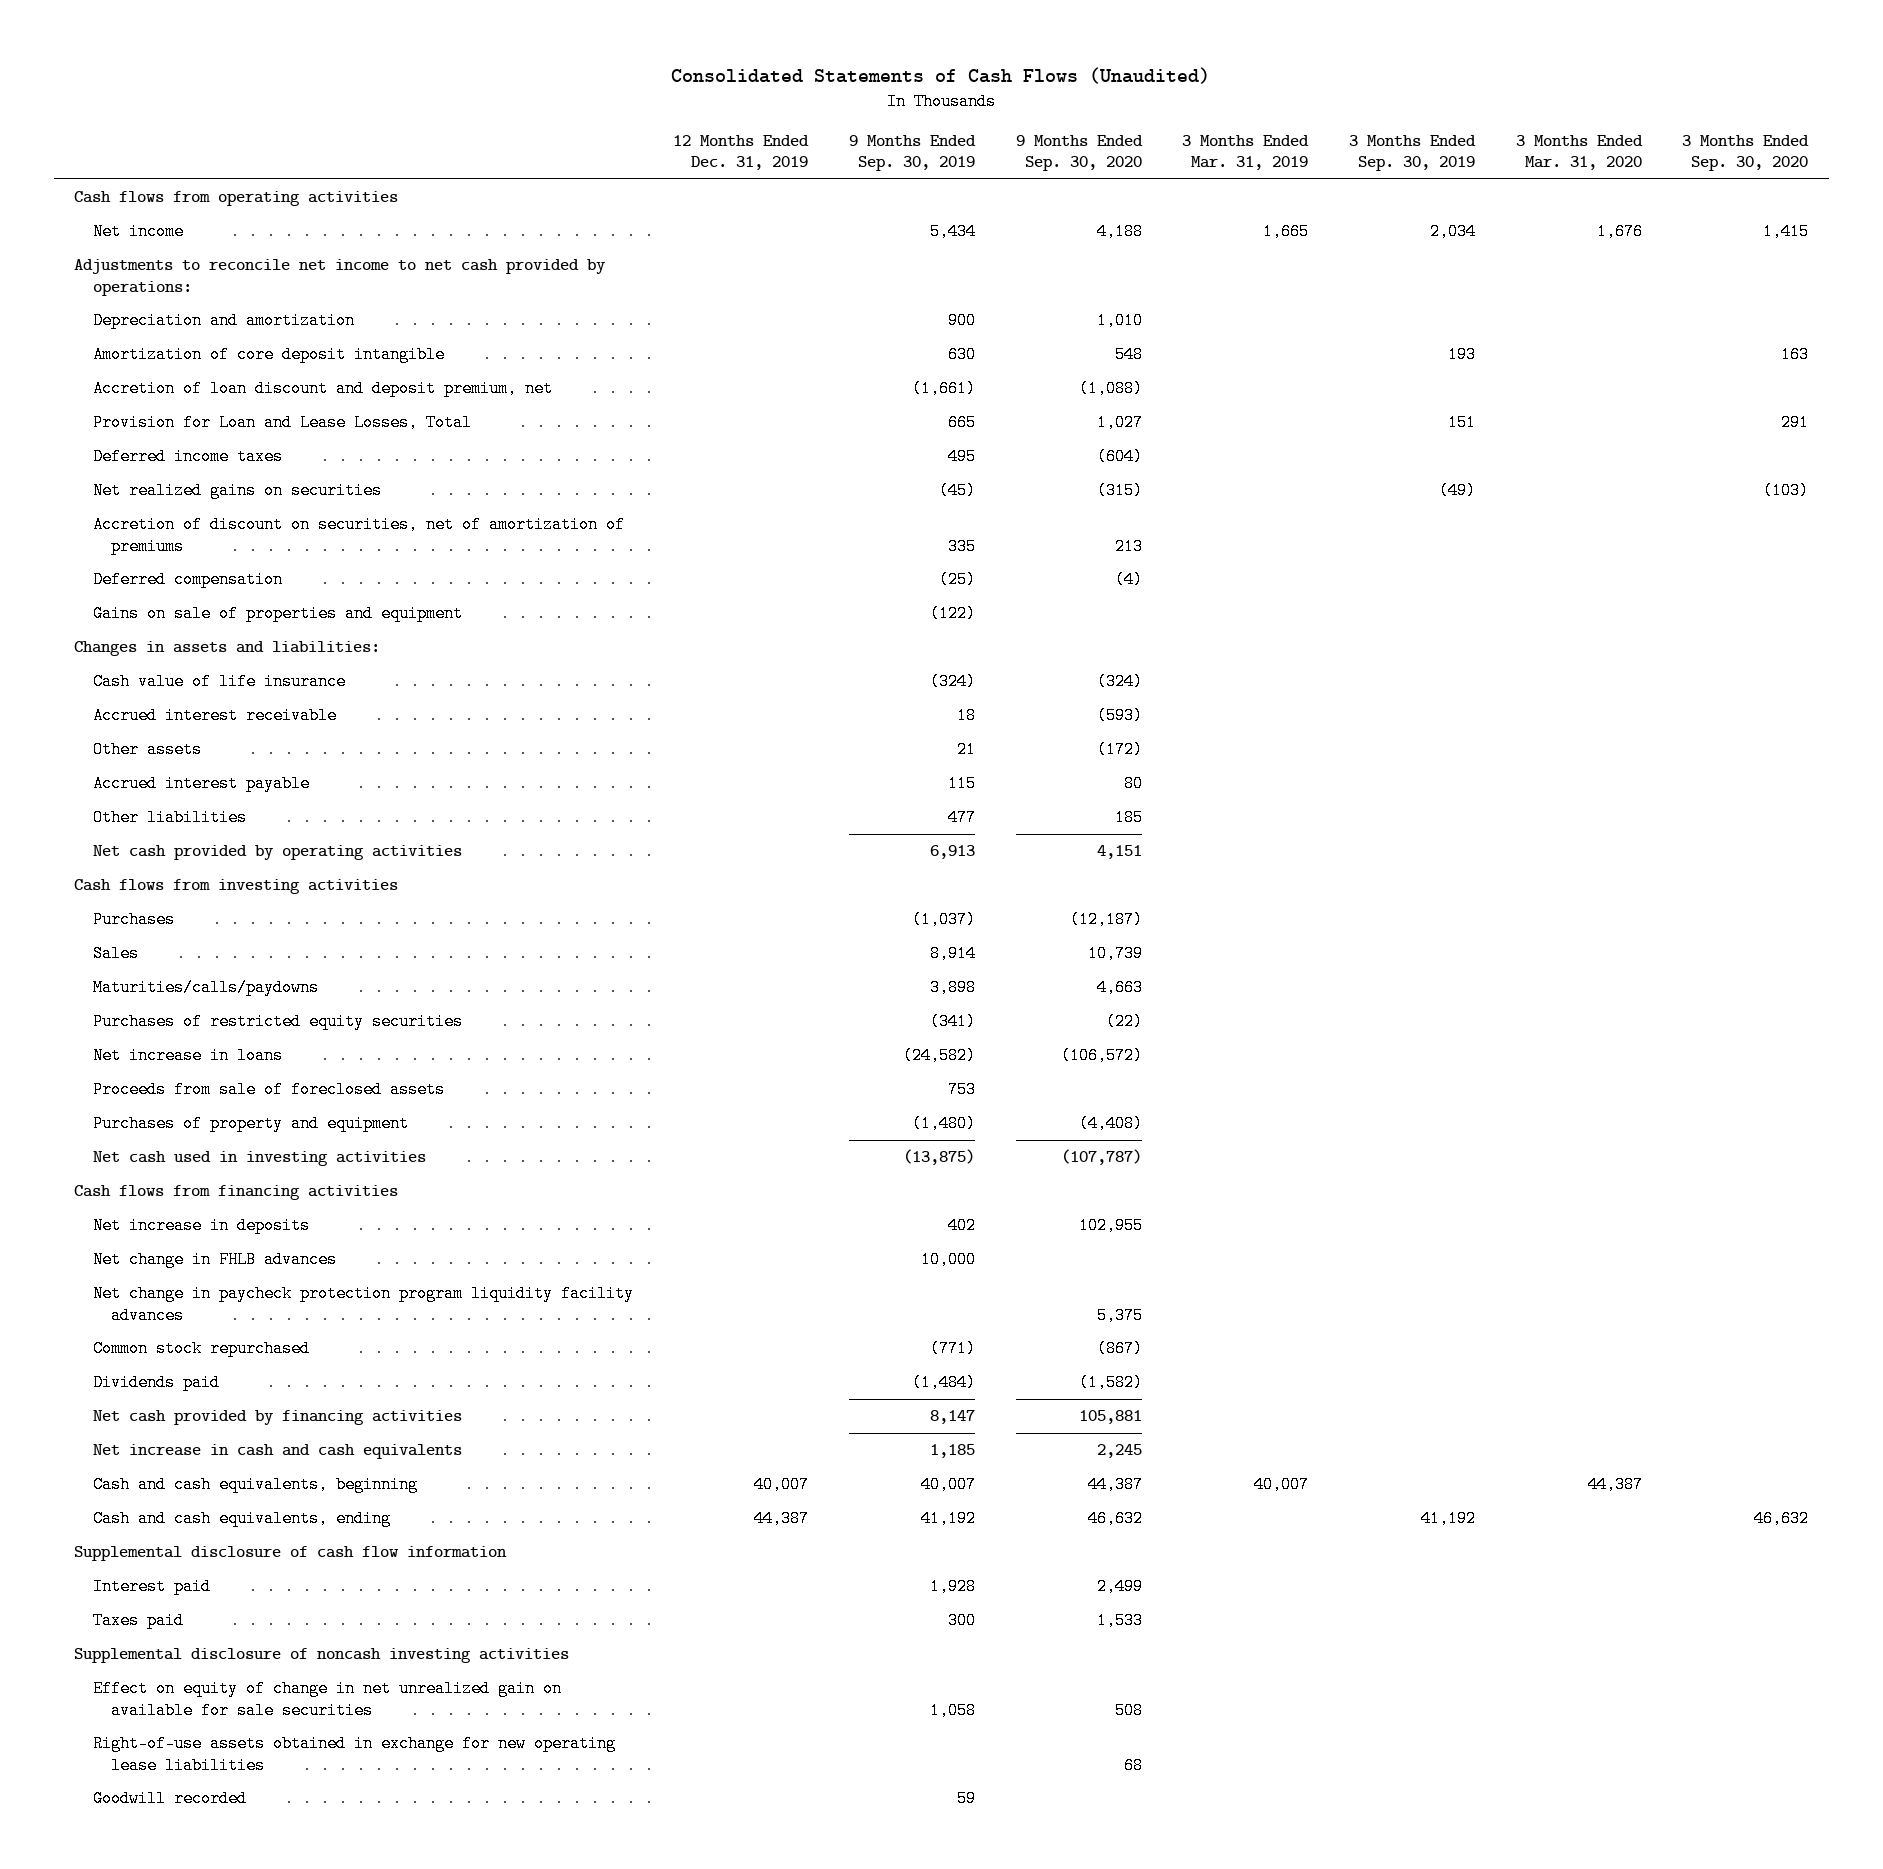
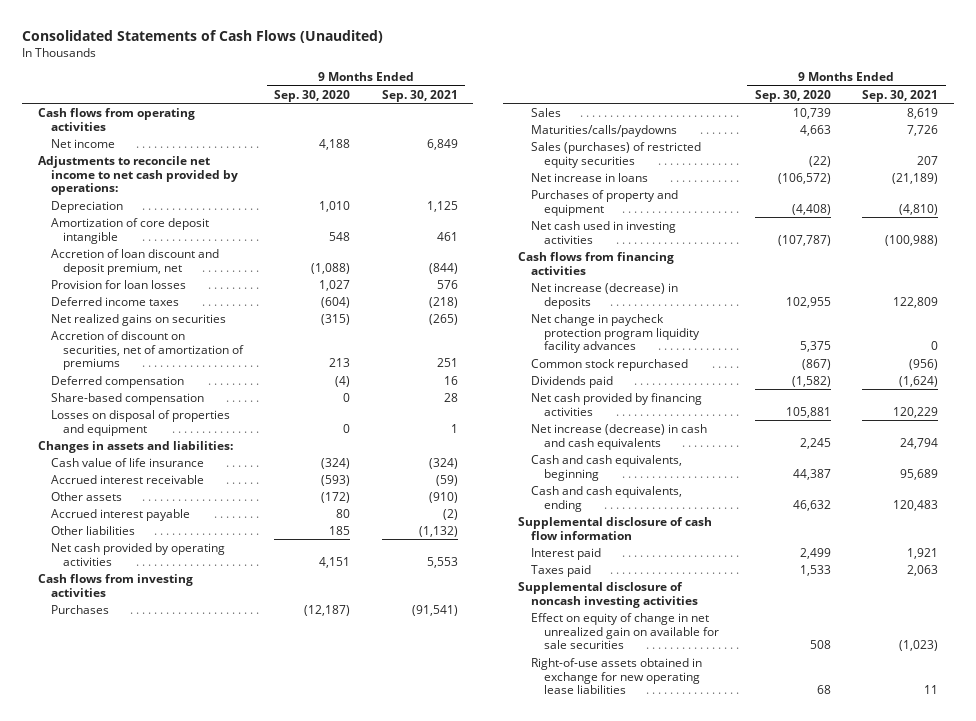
- | 12 Months Ended Dec. 31, 2019 | 9 Months Ended Sep. 30, 2019 | 9 Months Ended Sep. 30, 2020 | 3 Months Ended Mar. 31, 2019 | 3 Months Ended Sep. 30, 2019 | 3 Months Ended Mar. 31, 2020 | 3 Months Ended Sep. 30, 2020
+ | 9 Months Ended Sep. 30, 2020 | 9 Months Ended Sep. 30, 2021
- Depreciation and amortization | | 900 | 1,010 | | | |
+ Depreciation | 1,010 | 1,125
- Provision for Loan and Lease Losses, Total | | 665 | 1,027 | | 151 | | 291
+ Provision for loan losses | 1,027 | 576
- Gains on sale of properties and equipment | | (122) | | | | |
+ Share-based compensation | 0 | 28
+ Losses on disposal of properties and equipment | 0 | 1
- Purchases of restricted equity securities | | (341) | (22) | | | |
+ Sales (purchases) of restricted equity securities | (22) | 207
- Proceeds from sale of foreclosed assets | | 753 | | | | |
- Net increase in deposits | | 402 | 102,955 | | | |
- Net change in FHLB advances | | 10,000 | | | | |
+ Net increase (decrease) in deposits | 102,955 | 122,809
- Net increase in cash and cash equivalents | | 1,185 | 2,245 | | | |
+ Net increase (decrease) in cash and cash equivalents | 2,245 | 24,794
- Goodwill recorded | | 59 | | | | |

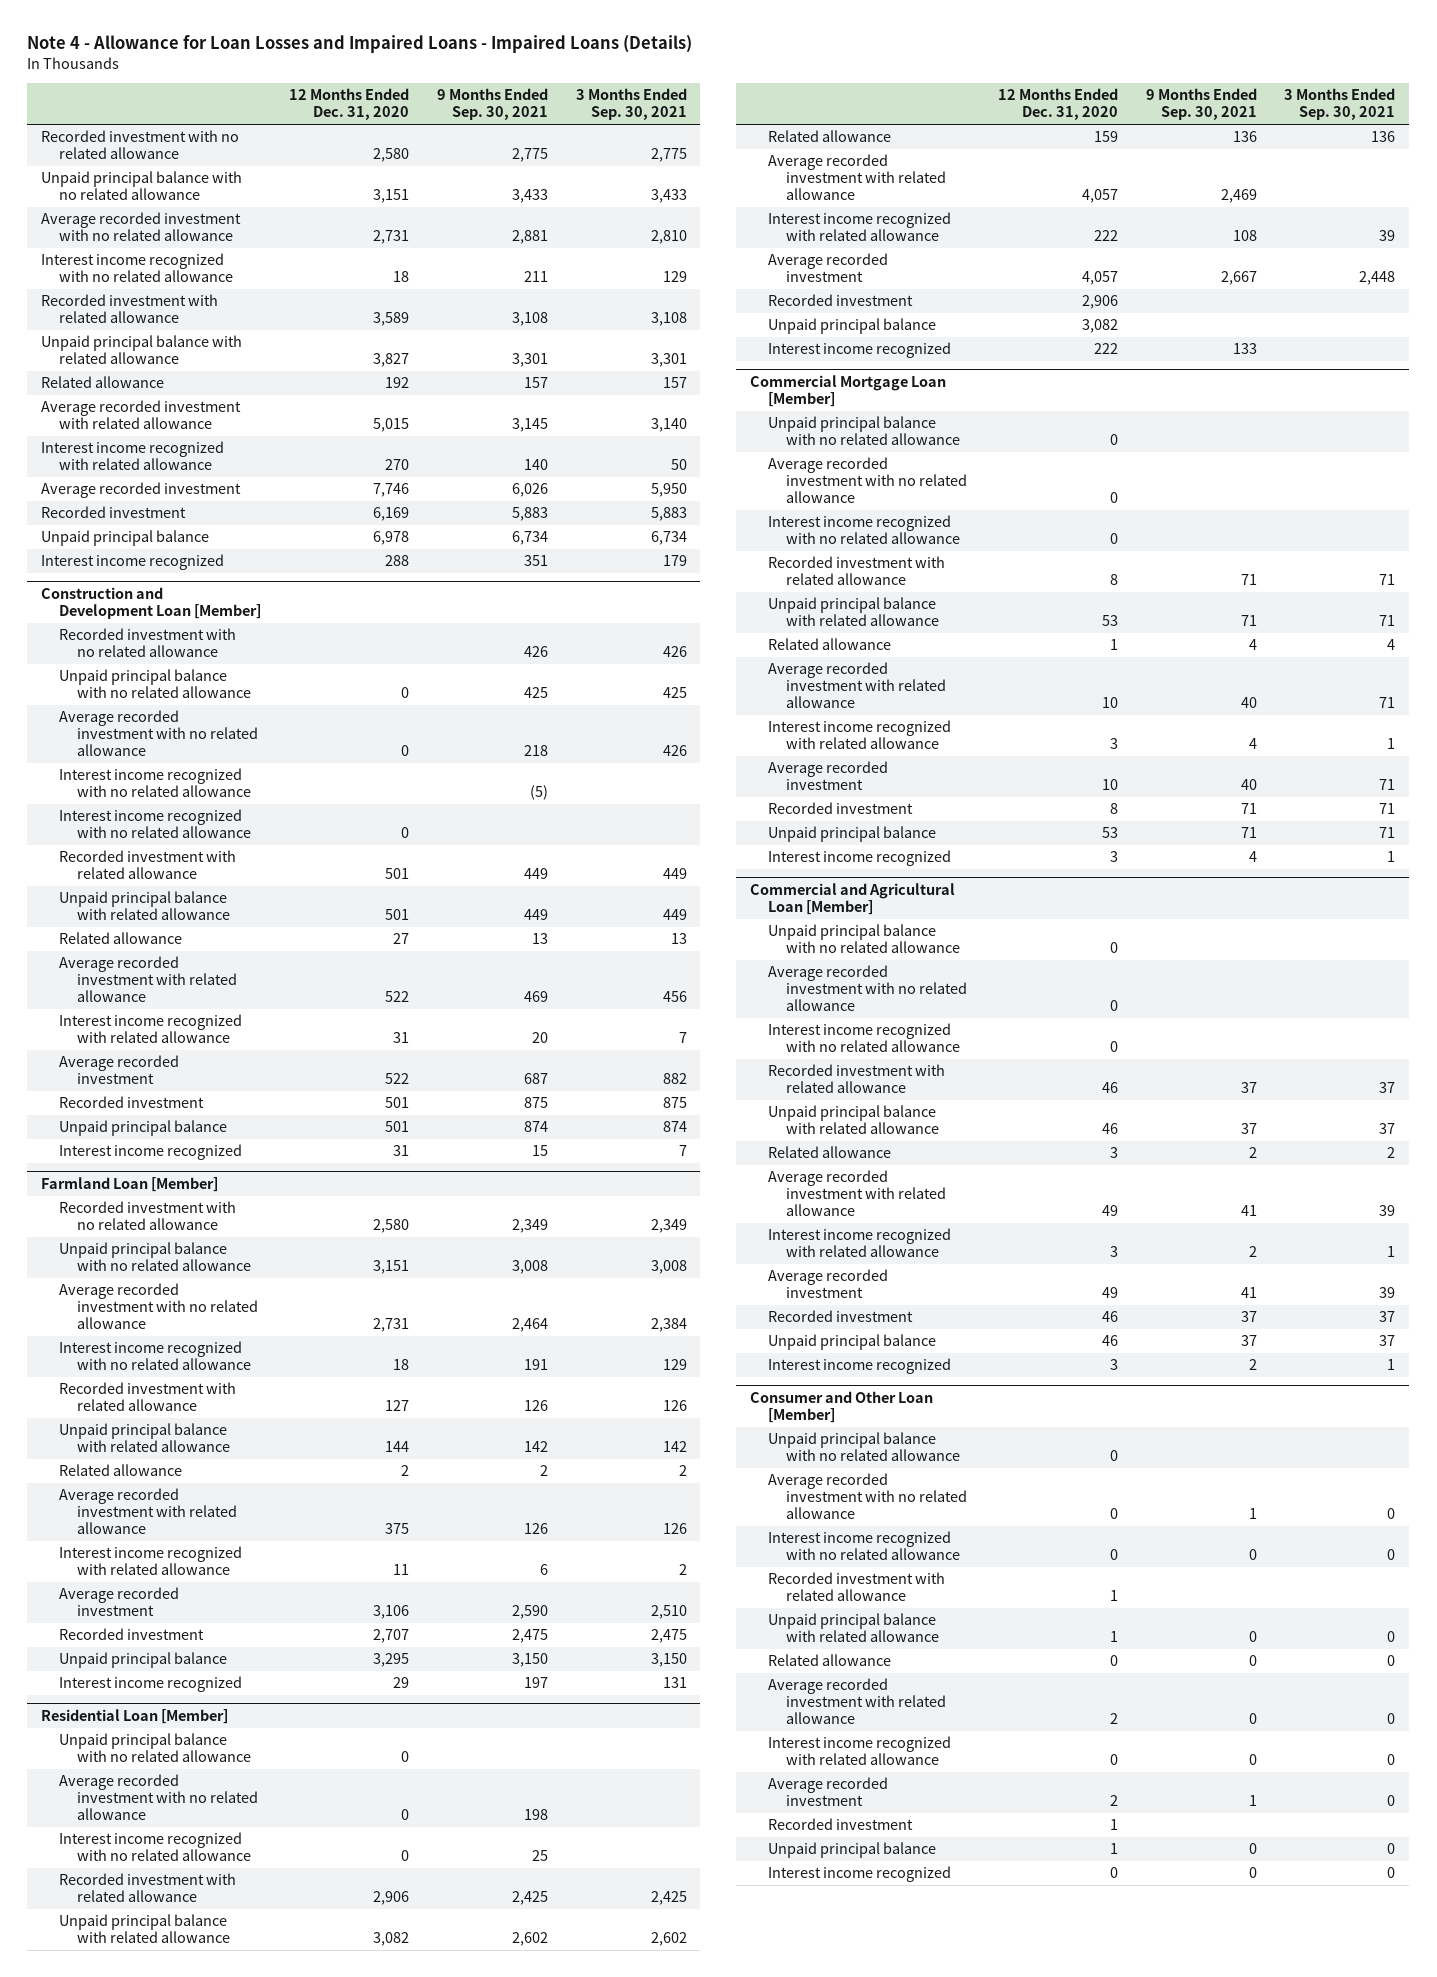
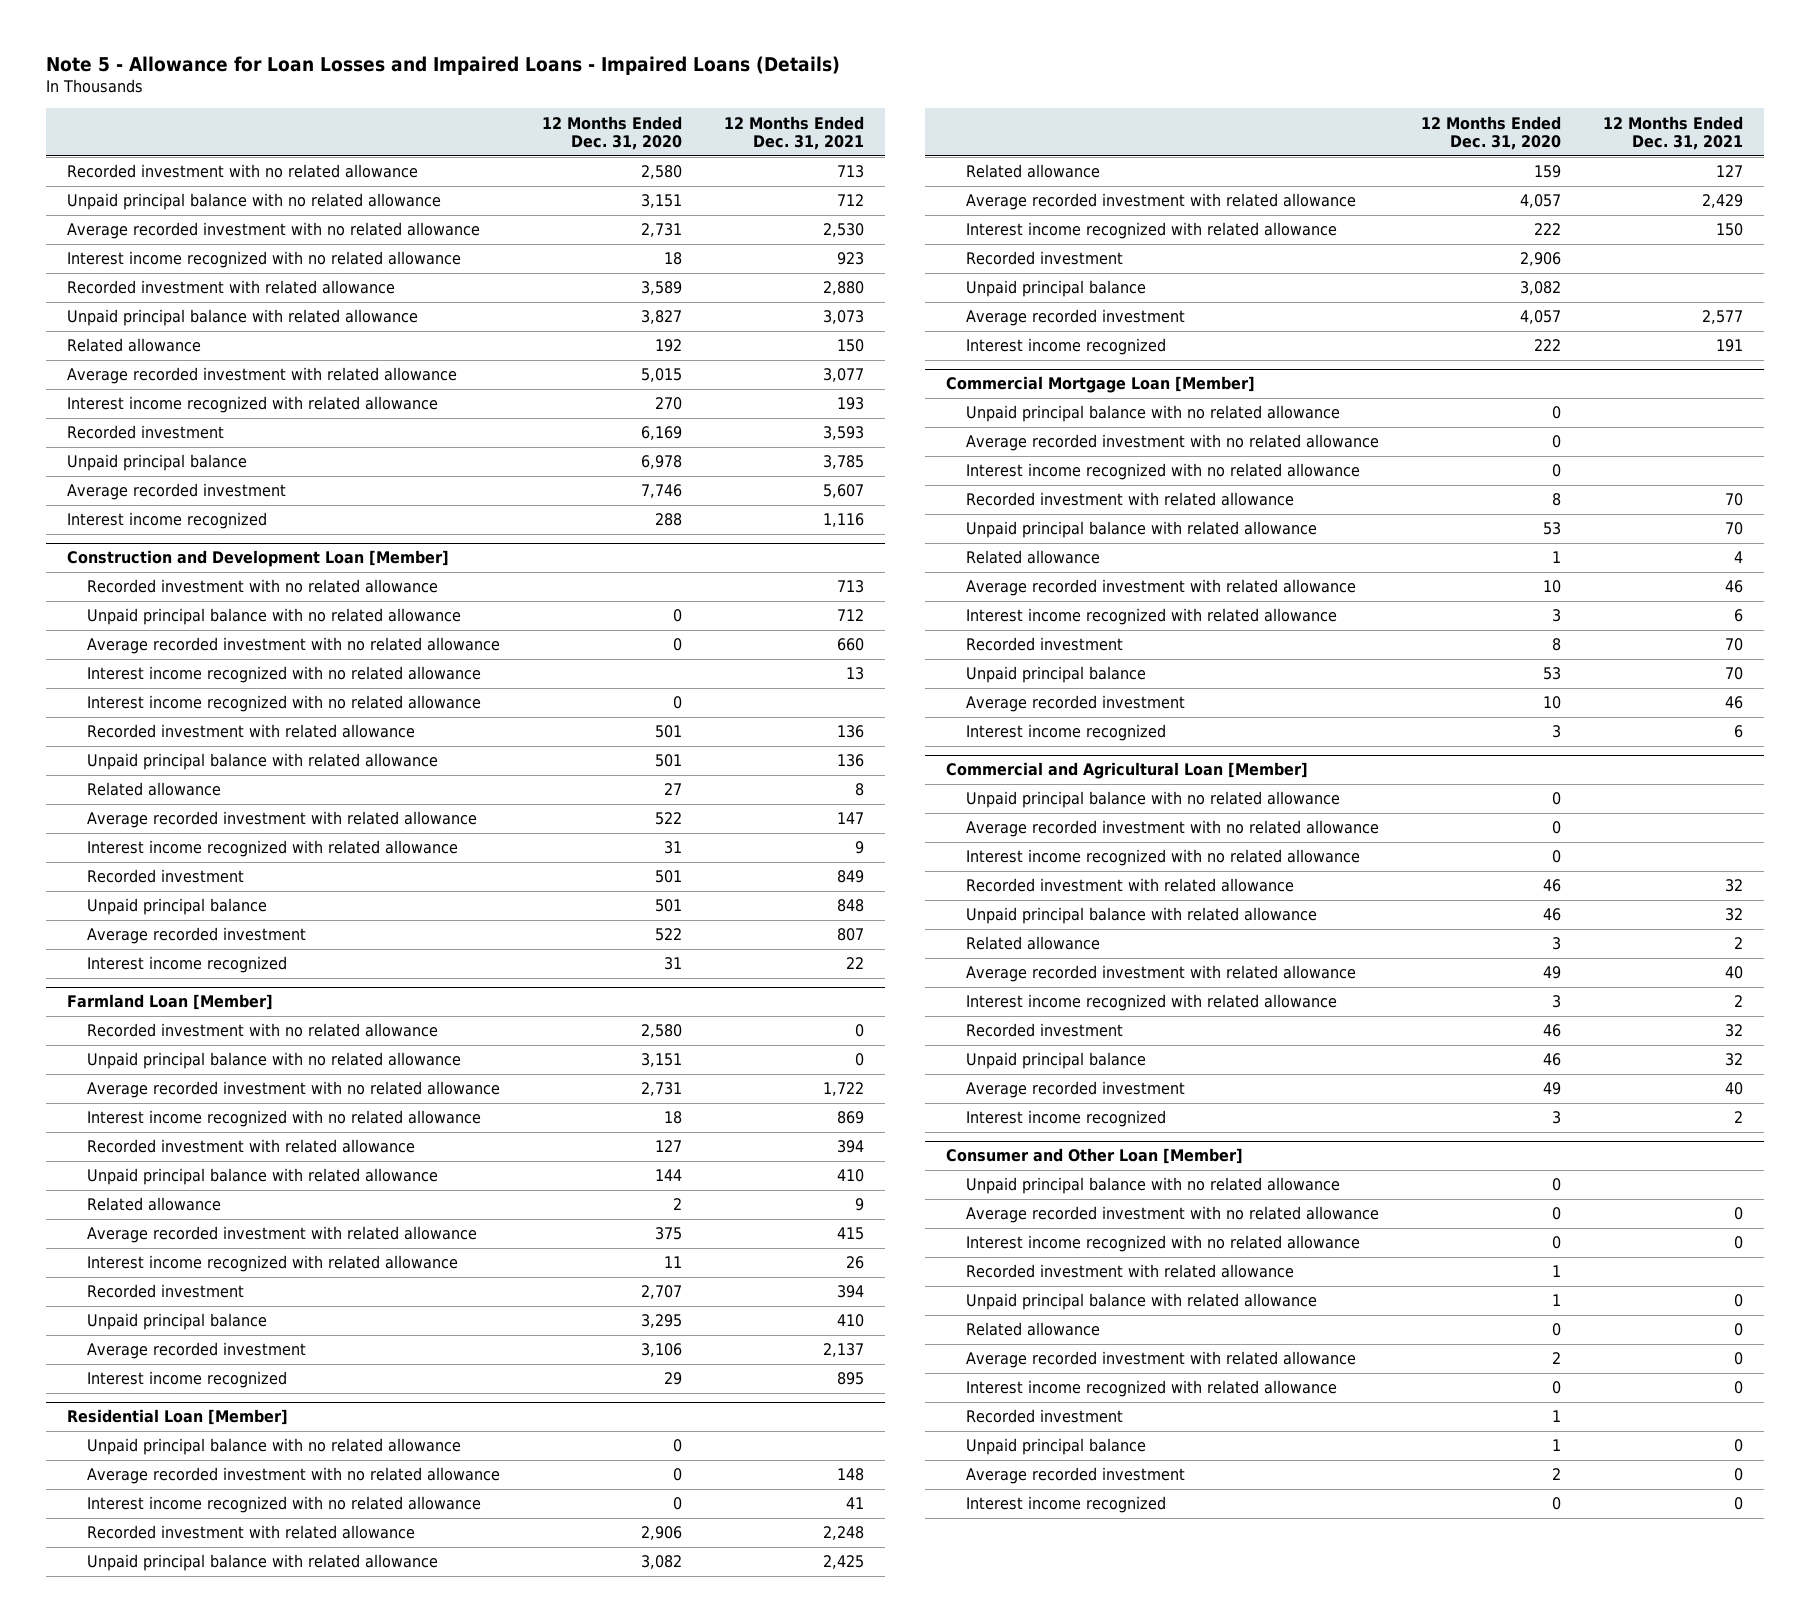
- Note 4 - Allowance for Loan Losses and Impaired Loans - Impaired Loans (Details)
+ Note 5 - Allowance for Loan Losses and Impaired Loans - Impaired Loans (Details)
- | 12 Months Ended Dec. 31, 2020 | 9 Months Ended Sep. 30, 2021 | 3 Months Ended Sep. 30, 2021
+ | 12 Months Ended Dec. 31, 2020 | 12 Months Ended Dec. 31, 2021
moved down: Average recorded investment | 7,746 | 5,607
@ Construction and Development Loan [Member]
moved down: Average recorded investment | 522 | 807
@ Farmland Loan [Member]
moved down: Average recorded investment | 3,106 | 2,137
@ Residential Loan [Member]
moved down: Average recorded investment | 4,057 | 2,577
@ Commercial Mortgage Loan [Member]
moved down: Average recorded investment | 10 | 46
@ Commercial and Agricultural Loan [Member]
moved down: Average recorded investment | 49 | 40
@ Consumer and Other Loan [Member]
moved down: Average recorded investment | 2 | 0

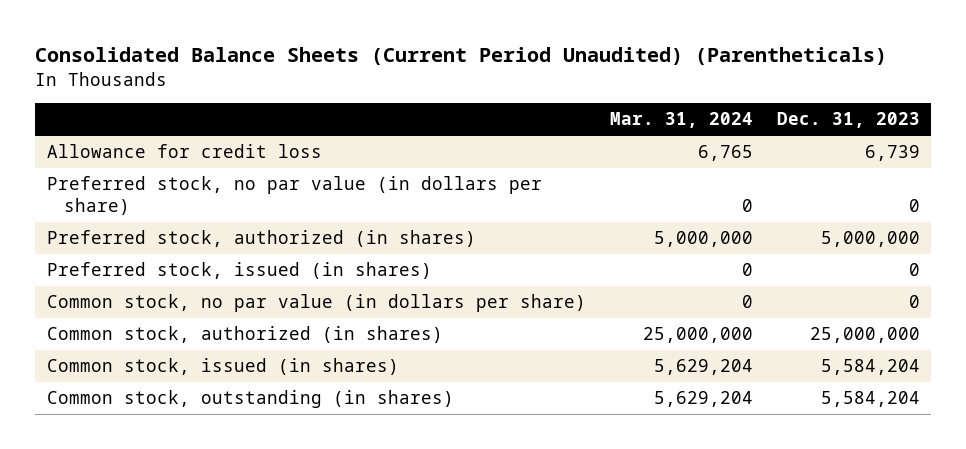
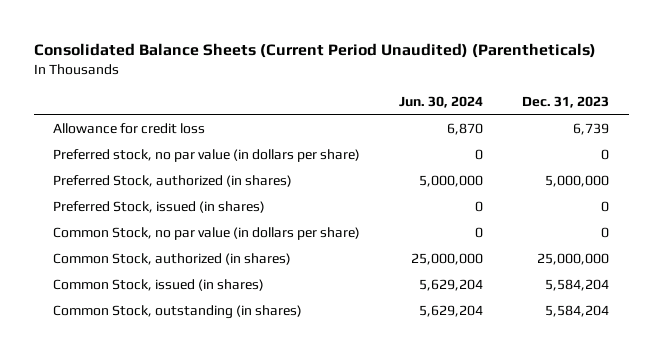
- | Mar. 31, 2024 | Dec. 31, 2023
+ | Jun. 30, 2024 | Dec. 31, 2023
- Preferred stock, authorized (in shares) | 5,000,000 | 5,000,000
- Preferred stock, issued (in shares) | 0 | 0
- Common stock, no par value (in dollars per share) | 0 | 0
- Common stock, authorized (in shares) | 25,000,000 | 25,000,000
- Common stock, issued (in shares) | 5,629,204 | 5,584,204
- Common stock, outstanding (in shares) | 5,629,204 | 5,584,204
+ Preferred Stock, authorized (in shares) | 5,000,000 | 5,000,000
+ Preferred Stock, issued (in shares) | 0 | 0
+ Common Stock, no par value (in dollars per share) | 0 | 0
+ Common Stock, authorized (in shares) | 25,000,000 | 25,000,000
+ Common Stock, issued (in shares) | 5,629,204 | 5,584,204
+ Common Stock, outstanding (in shares) | 5,629,204 | 5,584,204

